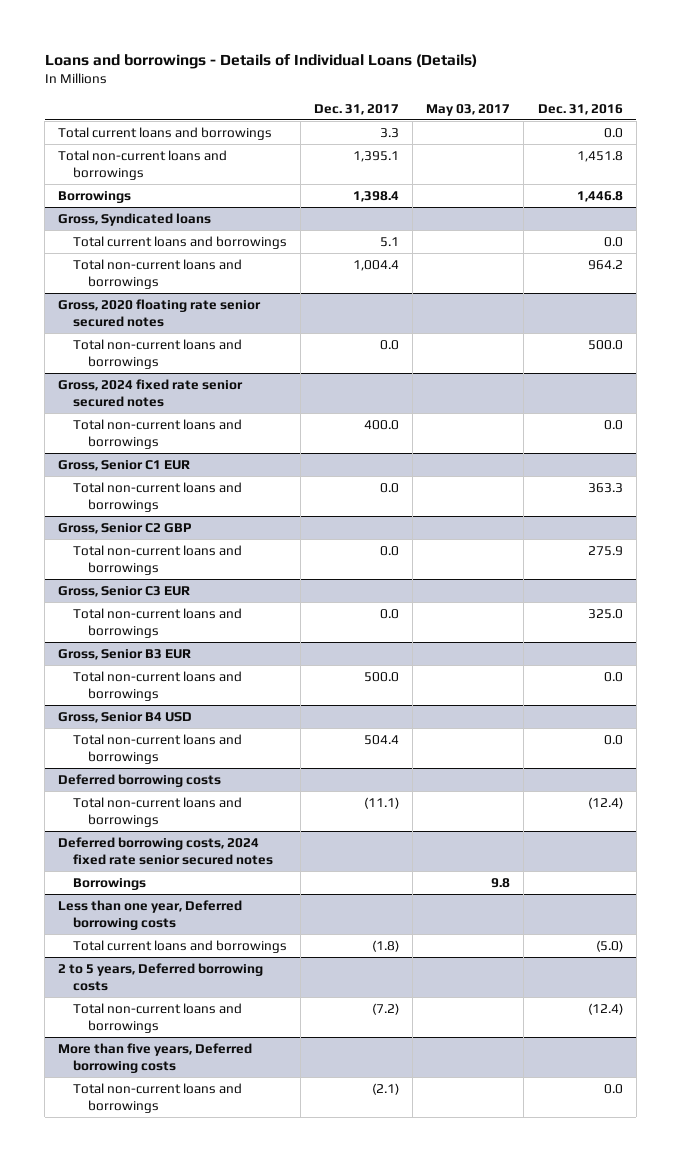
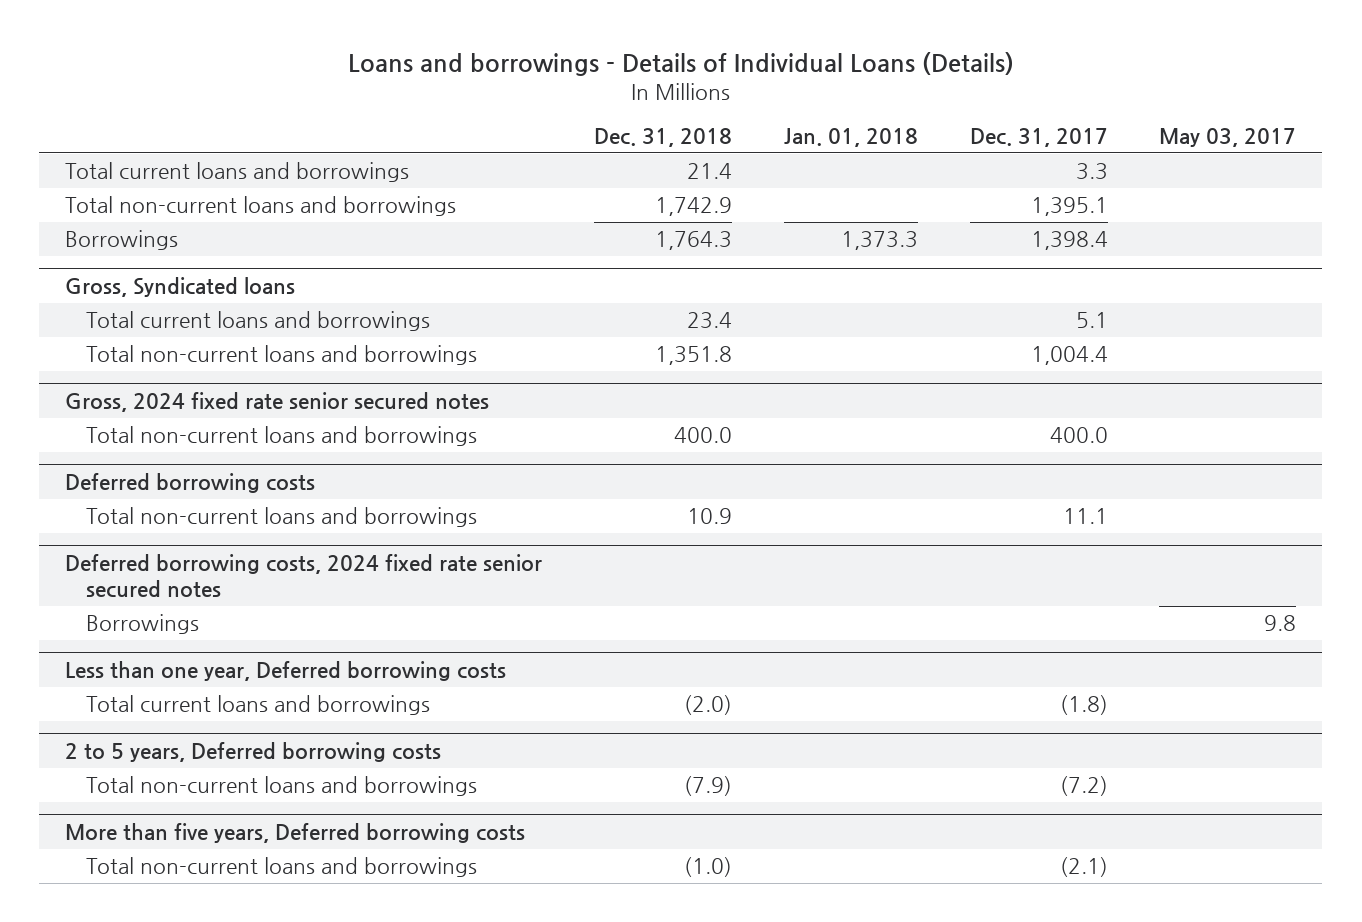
- | Dec. 31, 2017 | May 03, 2017 | Dec. 31, 2016
+ | Dec. 31, 2018 | Jan. 01, 2018 | Dec. 31, 2017 | May 03, 2017
- Gross, 2020 floating rate senior secured notes
- Total non-current loans and borrowings | 0.0 | | 500.0
- Gross, Senior C1 EUR
- Total non-current loans and borrowings | 0.0 | | 363.3
- Gross, Senior C2 GBP
- Total non-current loans and borrowings | 0.0 | | 275.9
- Gross, Senior C3 EUR
- Total non-current loans and borrowings | 0.0 | | 325.0
- Gross, Senior B3 EUR
- Total non-current loans and borrowings | 500.0 | | 0.0
- Gross, Senior B4 USD
- Total non-current loans and borrowings | 504.4 | | 0.0
@ Deferred borrowing costs
- Total non-current loans and borrowings | (11.1) | | (12.4)
+ Total non-current loans and borrowings | 10.9 | | 11.1 |

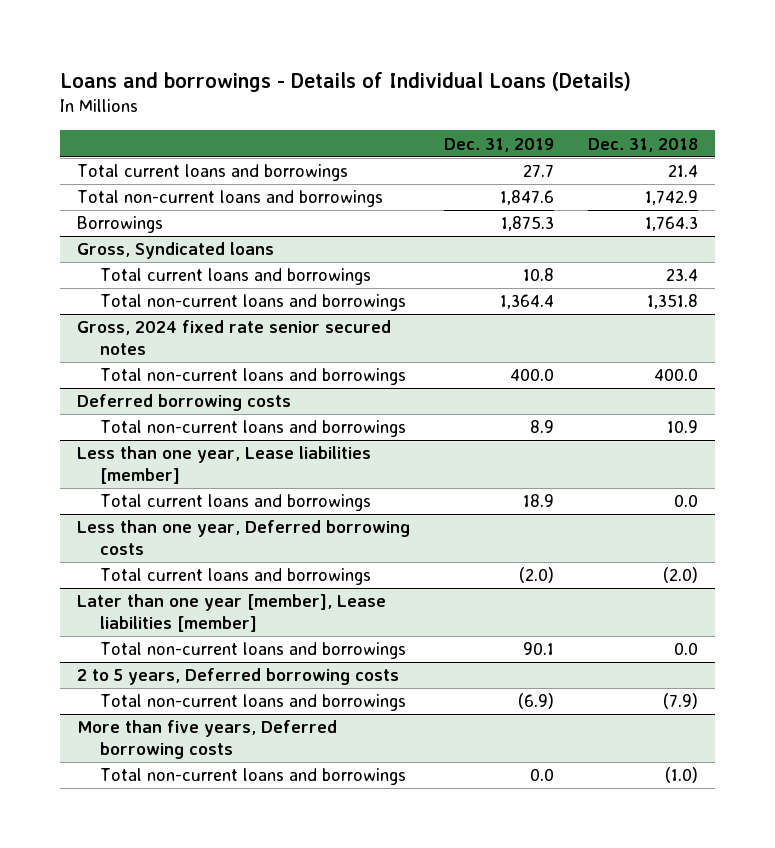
- | Dec. 31, 2018 | Jan. 01, 2018 | Dec. 31, 2017 | May 03, 2017
+ | Dec. 31, 2019 | Dec. 31, 2018
- Deferred borrowing costs, 2024 fixed rate senior secured notes
- Borrowings | | | | 9.8
+ Less than one year, Lease liabilities [member]
+ Total current loans and borrowings | 18.9 | 0.0
+ Later than one year [member], Lease liabilities [member]
+ Total non-current loans and borrowings | 90.1 | 0.0

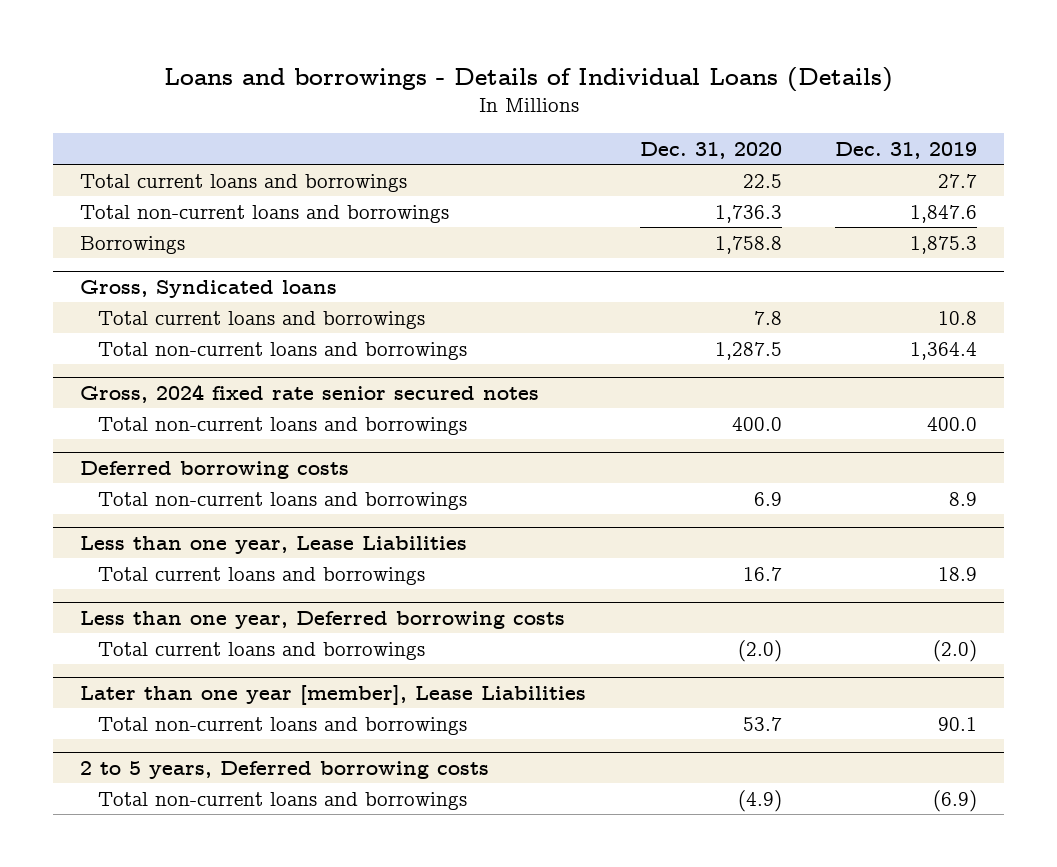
- | Dec. 31, 2019 | Dec. 31, 2018
+ | Dec. 31, 2020 | Dec. 31, 2019
- Less than one year, Lease liabilities [member]
+ Less than one year, Lease Liabilities
- Later than one year [member], Lease liabilities [member]
+ Later than one year [member], Lease Liabilities
- More than five years, Deferred borrowing costs
- Total non-current loans and borrowings | 0.0 | (1.0)

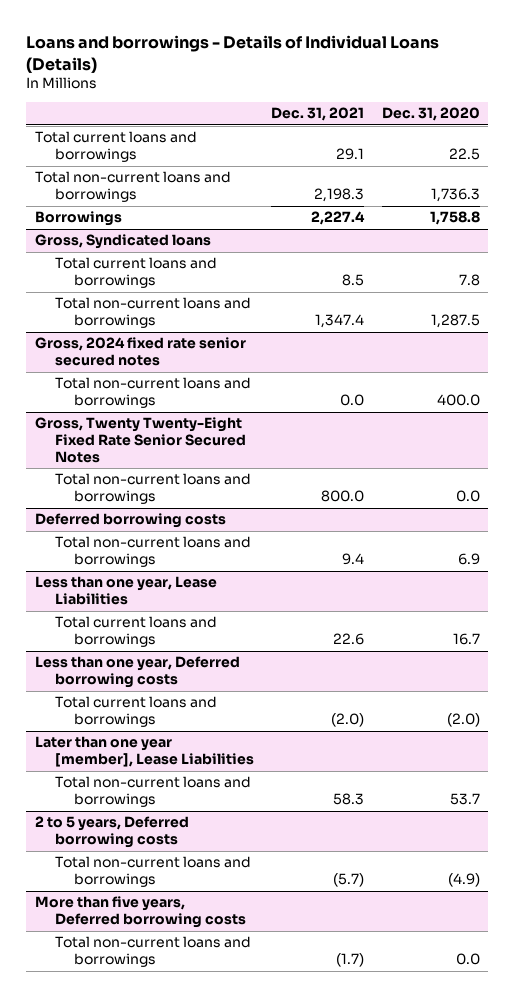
- | Dec. 31, 2020 | Dec. 31, 2019
+ | Dec. 31, 2021 | Dec. 31, 2020
+ Gross, Twenty Twenty-Eight Fixed Rate Senior Secured Notes
+ Total non-current loans and borrowings | 800.0 | 0.0
+ More than five years, Deferred borrowing costs
+ Total non-current loans and borrowings | (1.7) | 0.0

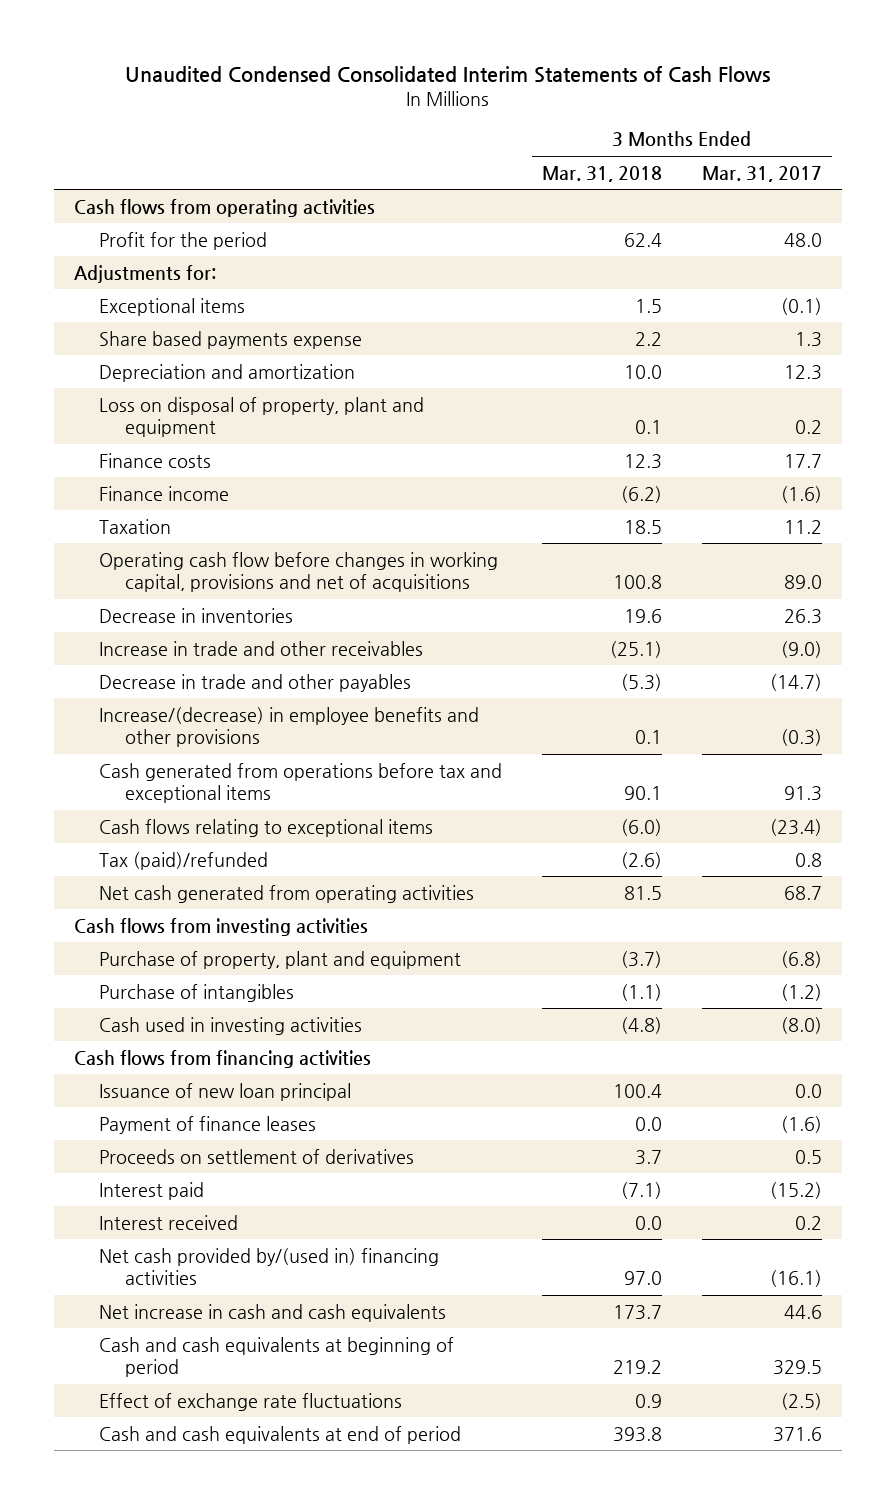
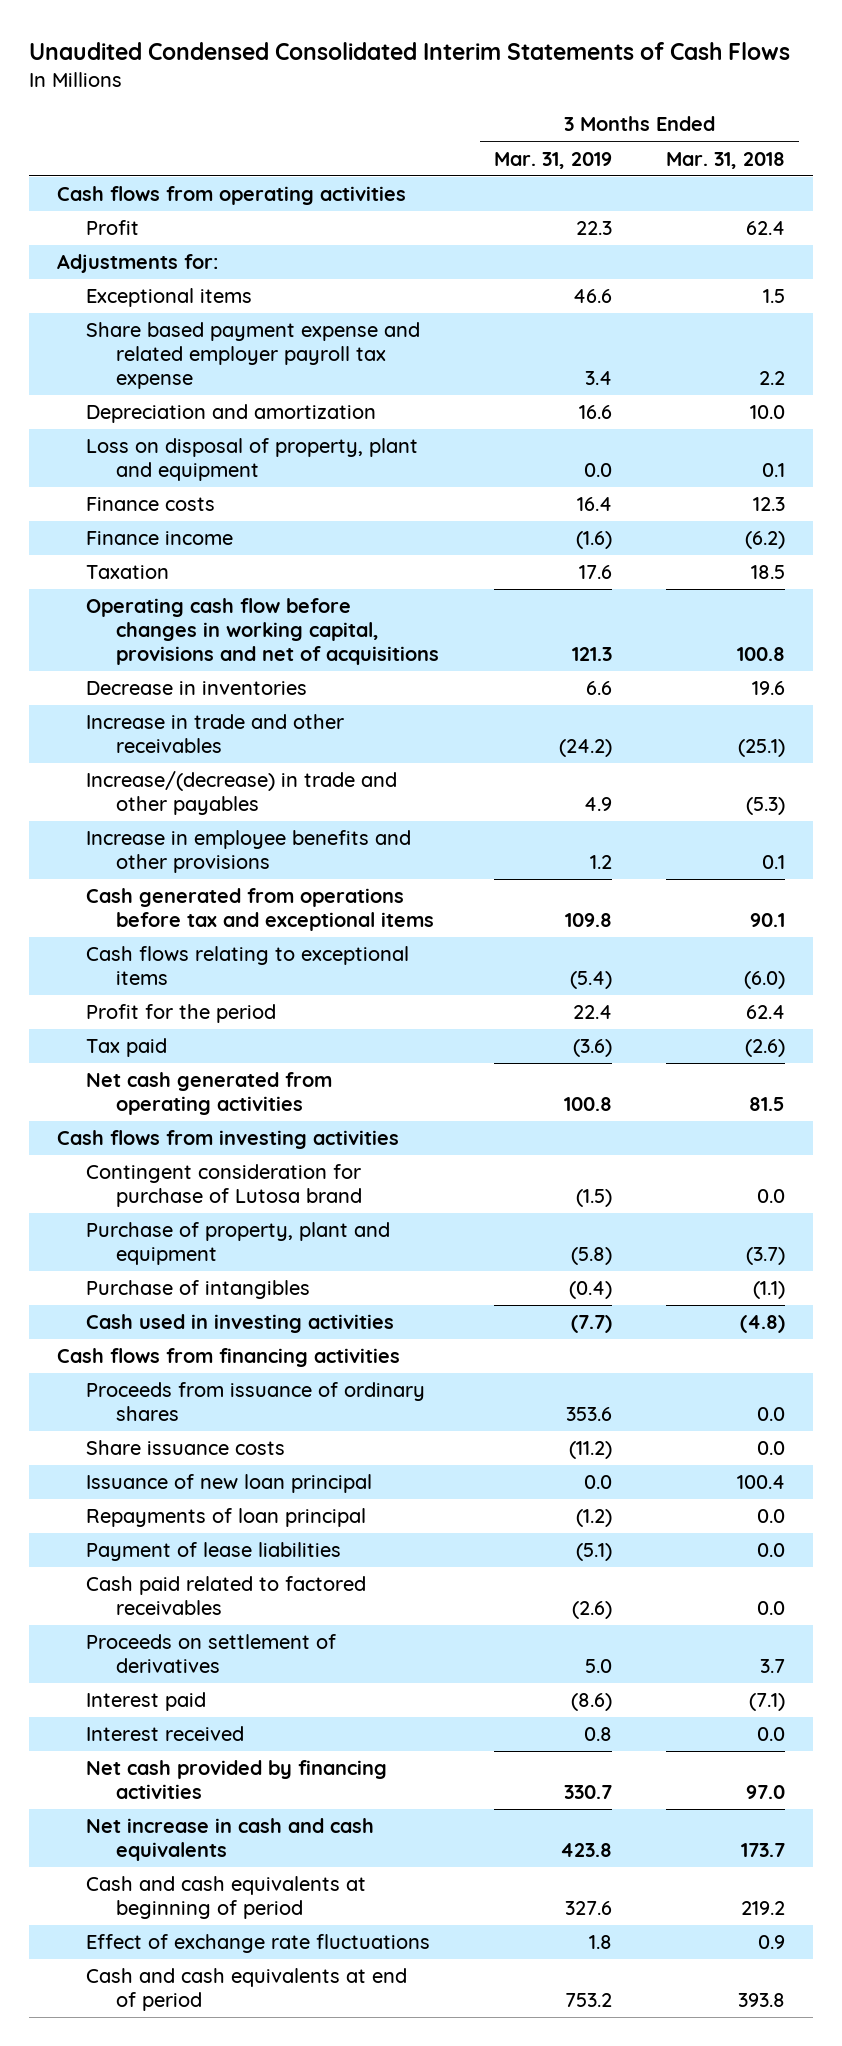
- | 3 Months Ended Mar. 31, 2018 | 3 Months Ended Mar. 31, 2017
+ | 3 Months Ended Mar. 31, 2019 | 3 Months Ended Mar. 31, 2018
+ Profit | 22.3 | 62.4
- Share based payments expense | 2.2 | 1.3
+ Share based payment expense and related employer payroll tax expense | 3.4 | 2.2
- Decrease in trade and other payables | (5.3) | (14.7)
- Increase/(decrease) in employee benefits and other provisions | 0.1 | (0.3)
+ Increase/(decrease) in trade and other payables | 4.9 | (5.3)
+ Increase in employee benefits and other provisions | 1.2 | 0.1
- Tax (paid)/refunded | (2.6) | 0.8
moved down: Profit for the period | 22.4 | 62.4
+ Tax paid | (3.6) | (2.6)
+ Contingent consideration for purchase of Lutosa brand | (1.5) | 0.0
+ Proceeds from issuance of ordinary shares | 353.6 | 0.0
+ Share issuance costs | (11.2) | 0.0
- Payment of finance leases | 0.0 | (1.6)
+ Repayments of loan principal | (1.2) | 0.0
+ Payment of lease liabilities | (5.1) | 0.0
+ Cash paid related to factored receivables | (2.6) | 0.0
- Net cash provided by/(used in) financing activities | 97.0 | (16.1)
+ Net cash provided by financing activities | 330.7 | 97.0

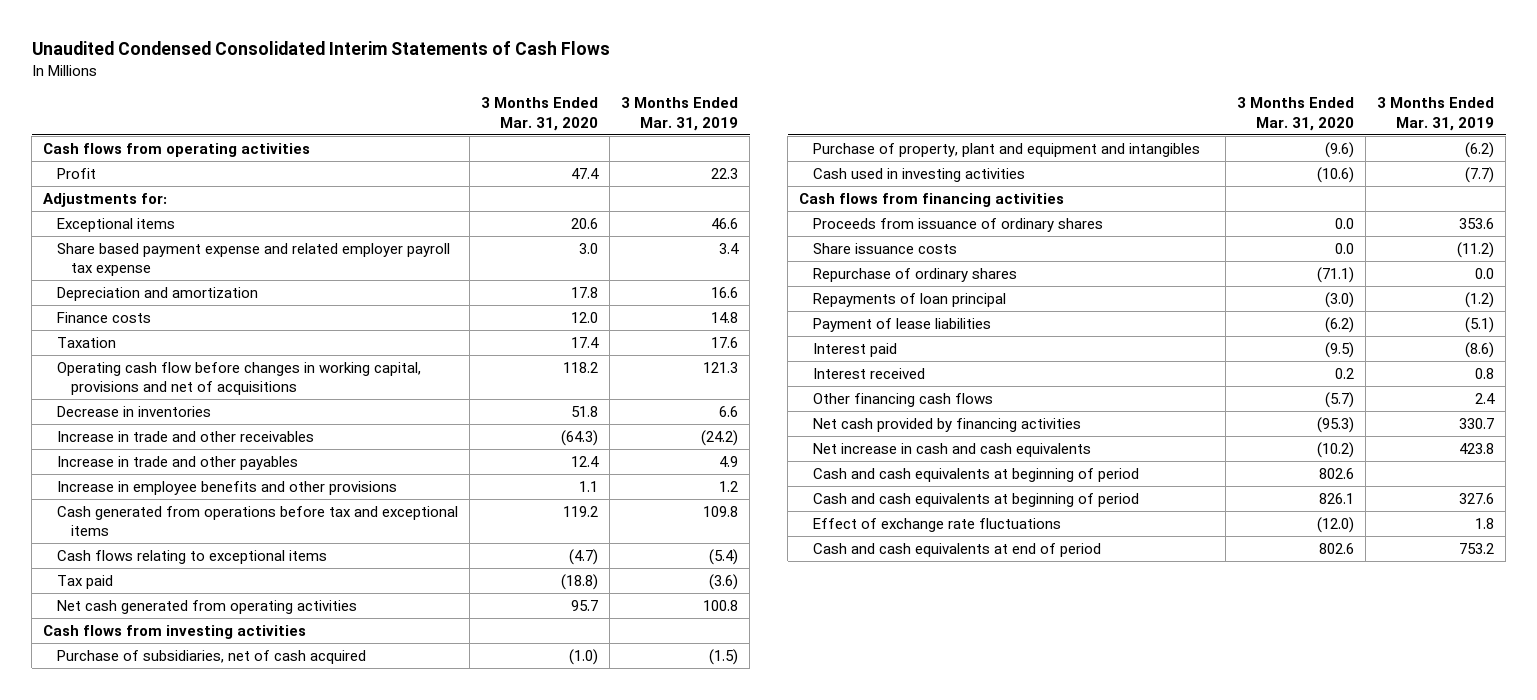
- | 3 Months Ended Mar. 31, 2019 | 3 Months Ended Mar. 31, 2018
+ | 3 Months Ended Mar. 31, 2020 | 3 Months Ended Mar. 31, 2019
- Loss on disposal of property, plant and equipment | 0.0 | 0.1
- Finance costs | 16.4 | 12.3
- Finance income | (1.6) | (6.2)
+ Finance costs | 12.0 | 14.8
- Increase/(decrease) in trade and other payables | 4.9 | (5.3)
+ Increase in trade and other payables | 12.4 | 4.9
- Profit for the period | 22.4 | 62.4
- Contingent consideration for purchase of Lutosa brand | (1.5) | 0.0
- Purchase of property, plant and equipment | (5.8) | (3.7)
- Purchase of intangibles | (0.4) | (1.1)
+ Purchase of subsidiaries, net of cash acquired | (1.0) | (1.5)
+ Purchase of property, plant and equipment and intangibles | (9.6) | (6.2)
- Issuance of new loan principal | 0.0 | 100.4
+ Repurchase of ordinary shares | (71.1) | 0.0
- Cash paid related to factored receivables | (2.6) | 0.0
- Proceeds on settlement of derivatives | 5.0 | 3.7
+ Other financing cash flows | (5.7) | 2.4
+ Cash and cash equivalents at beginning of period | 802.6 |

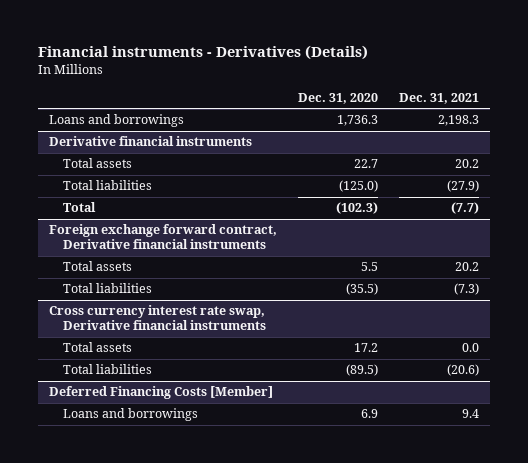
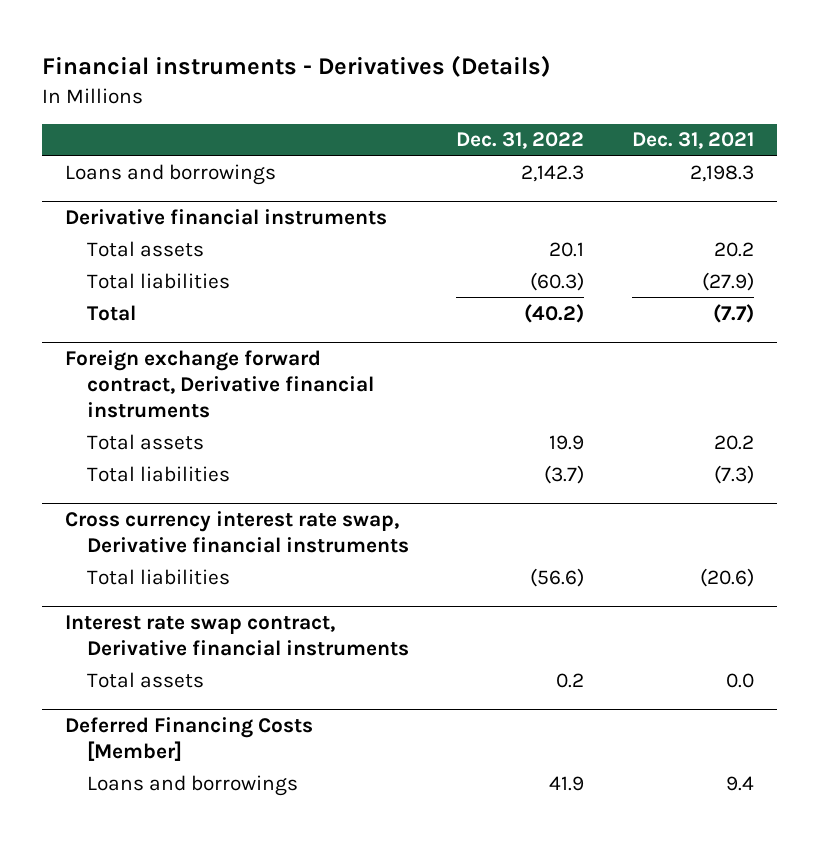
- | Dec. 31, 2020 | Dec. 31, 2021
+ | Dec. 31, 2022 | Dec. 31, 2021
@ Cross currency interest rate swap, Derivative financial instruments
- Total assets | 17.2 | 0.0
+ Interest rate swap contract, Derivative financial instruments
+ Total assets | 0.2 | 0.0

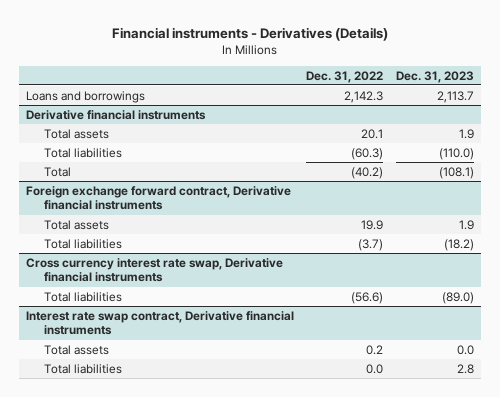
- | Dec. 31, 2022 | Dec. 31, 2021
+ | Dec. 31, 2022 | Dec. 31, 2023
- Deferred Financing Costs [Member]
- Loans and borrowings | 41.9 | 9.4
@ Interest rate swap contract, Derivative financial instruments
+ Total liabilities | 0.0 | 2.8

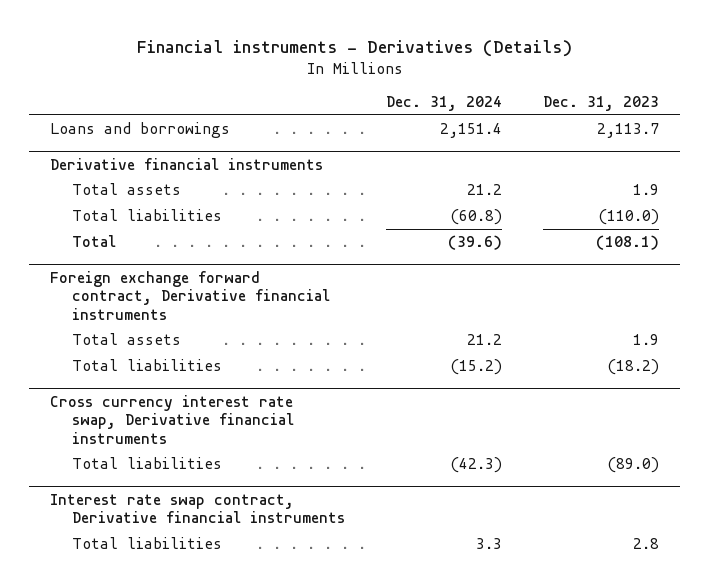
- | Dec. 31, 2022 | Dec. 31, 2023
+ | Dec. 31, 2024 | Dec. 31, 2023
@ Interest rate swap contract, Derivative financial instruments
- Total assets | 0.2 | 0.0

